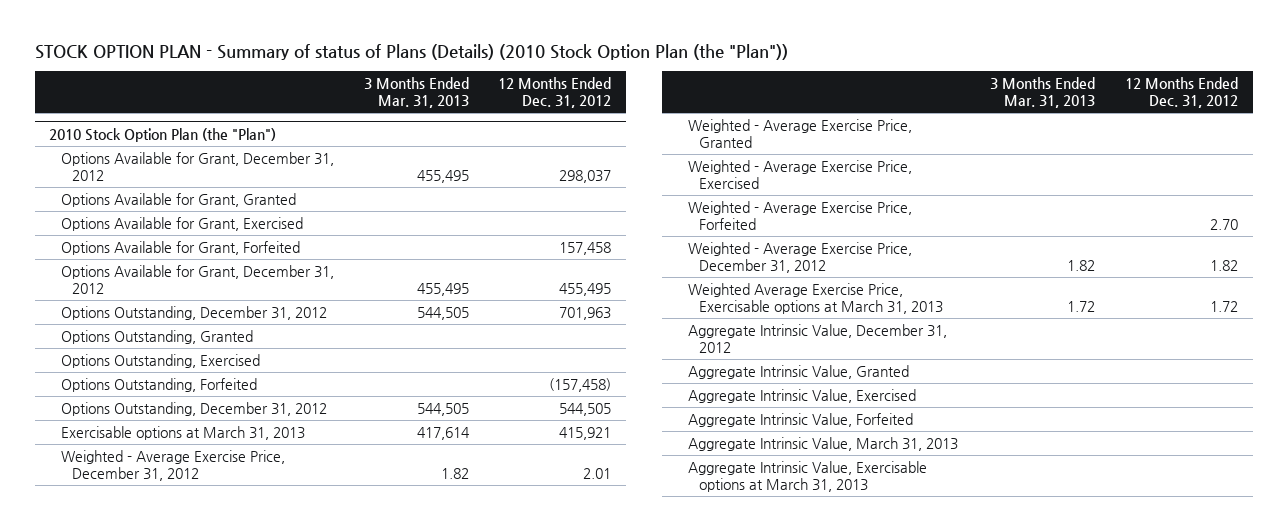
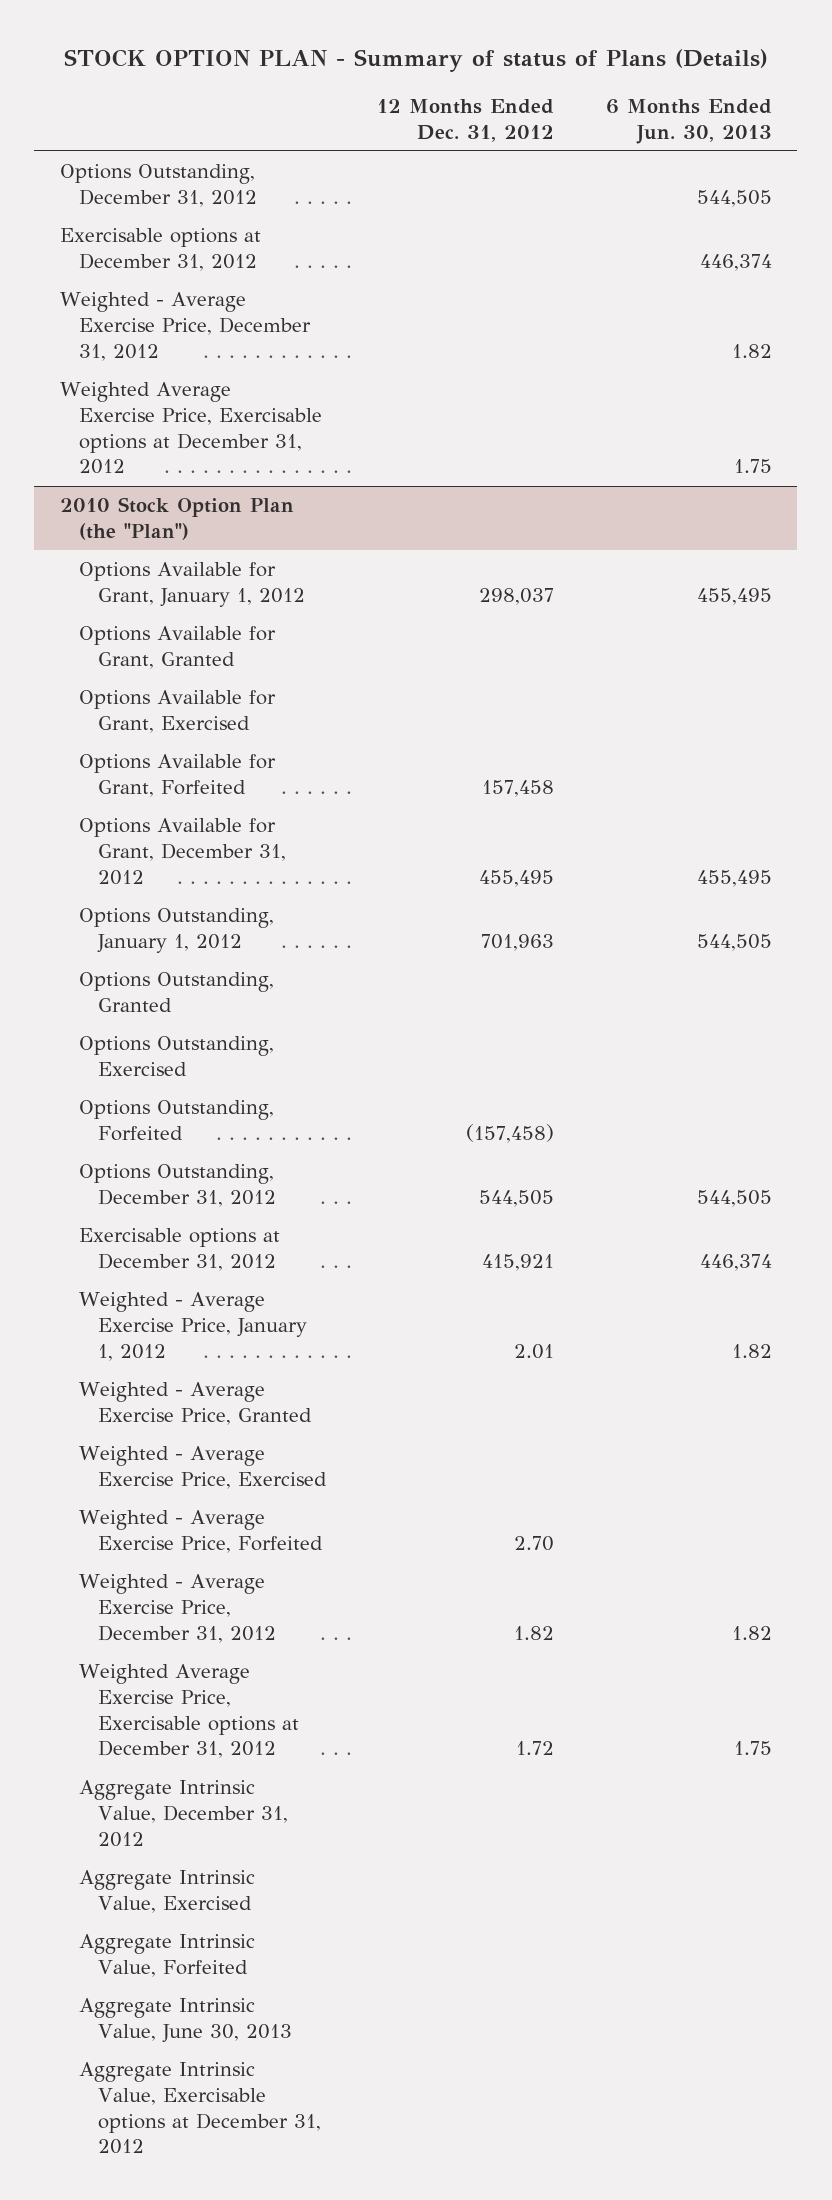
- STOCK OPTION PLAN - Summary of status of Plans (Details) (2010 Stock Option Plan (the "Plan"))
+ STOCK OPTION PLAN - Summary of status of Plans (Details)
- | 3 Months Ended Mar. 31, 2013 | 12 Months Ended Dec. 31, 2012
+ | 12 Months Ended Dec. 31, 2012 | 6 Months Ended Jun. 30, 2013
+ Options Outstanding, December 31, 2012 | | 544,505
+ Exercisable options at December 31, 2012 | | 446,374
+ Weighted - Average Exercise Price, December 31, 2012 | | 1.82
+ Weighted Average Exercise Price, Exercisable options at December 31, 2012 | | 1.75
@ 2010 Stock Option Plan (the "Plan")
- Options Available for Grant, December 31, 2012 | 455,495 | 298,037
+ Options Available for Grant, January 1, 2012 | 298,037 | 455,495
- Options Outstanding, December 31, 2012 | 544,505 | 701,963
+ Options Outstanding, January 1, 2012 | 701,963 | 544,505
- Exercisable options at March 31, 2013 | 417,614 | 415,921
- Weighted - Average Exercise Price, December 31, 2012 | 1.82 | 2.01
+ Exercisable options at December 31, 2012 | 415,921 | 446,374
+ Weighted - Average Exercise Price, January 1, 2012 | 2.01 | 1.82
- Weighted Average Exercise Price, Exercisable options at March 31, 2013 | 1.72 | 1.72
+ Weighted Average Exercise Price, Exercisable options at December 31, 2012 | 1.72 | 1.75
- Aggregate Intrinsic Value, Granted
- Aggregate Intrinsic Value, March 31, 2013
- Aggregate Intrinsic Value, Exercisable options at March 31, 2013
+ Aggregate Intrinsic Value, June 30, 2013
+ Aggregate Intrinsic Value, Exercisable options at December 31, 2012

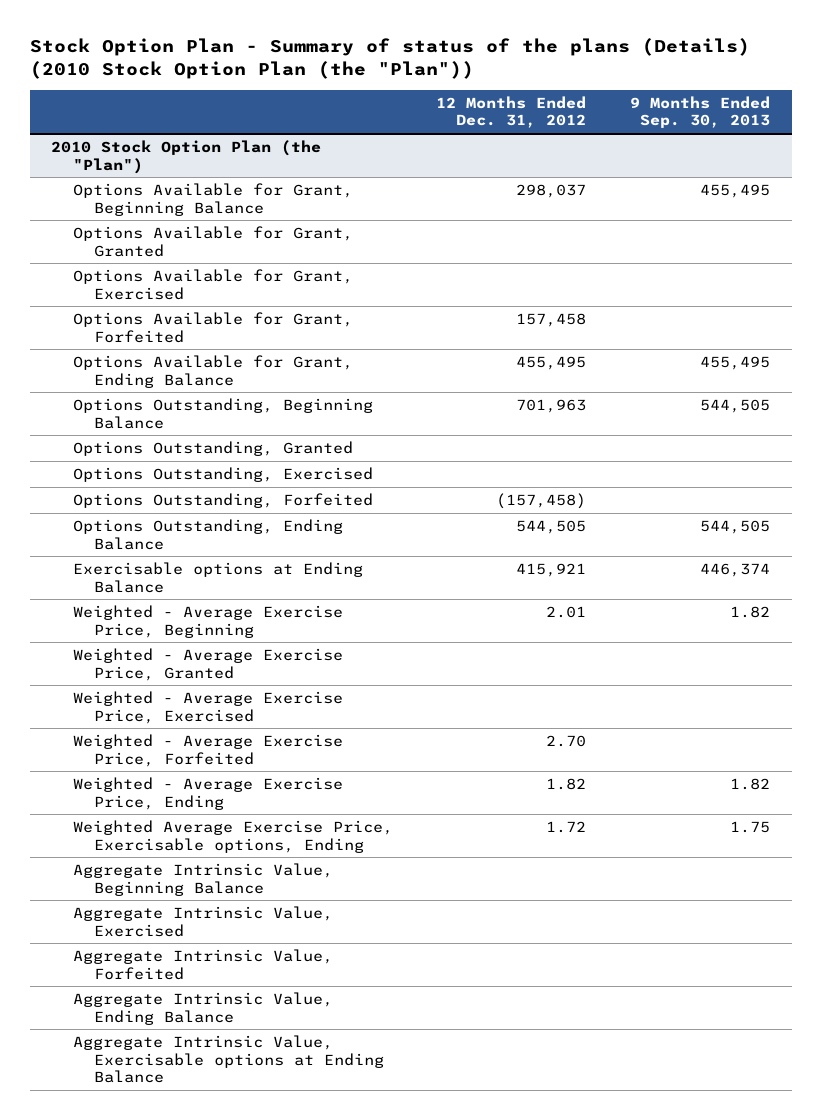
- STOCK OPTION PLAN - Summary of status of Plans (Details)
+ Stock Option Plan - Summary of status of the plans (Details) (2010 Stock Option Plan (the "Plan"))
- | 12 Months Ended Dec. 31, 2012 | 6 Months Ended Jun. 30, 2013
+ | 12 Months Ended Dec. 31, 2012 | 9 Months Ended Sep. 30, 2013
- Options Outstanding, December 31, 2012 | | 544,505
- Exercisable options at December 31, 2012 | | 446,374
- Weighted - Average Exercise Price, December 31, 2012 | | 1.82
- Weighted Average Exercise Price, Exercisable options at December 31, 2012 | | 1.75
@ 2010 Stock Option Plan (the "Plan")
- Options Available for Grant, January 1, 2012 | 298,037 | 455,495
+ Options Available for Grant, Beginning Balance | 298,037 | 455,495
- Options Available for Grant, December 31, 2012 | 455,495 | 455,495
- Options Outstanding, January 1, 2012 | 701,963 | 544,505
+ Options Available for Grant, Ending Balance | 455,495 | 455,495
+ Options Outstanding, Beginning Balance | 701,963 | 544,505
- Options Outstanding, December 31, 2012 | 544,505 | 544,505
- Exercisable options at December 31, 2012 | 415,921 | 446,374
- Weighted - Average Exercise Price, January 1, 2012 | 2.01 | 1.82
+ Options Outstanding, Ending Balance | 544,505 | 544,505
+ Exercisable options at Ending Balance | 415,921 | 446,374
+ Weighted - Average Exercise Price, Beginning | 2.01 | 1.82
- Weighted - Average Exercise Price, December 31, 2012 | 1.82 | 1.82
- Weighted Average Exercise Price, Exercisable options at December 31, 2012 | 1.72 | 1.75
- Aggregate Intrinsic Value, December 31, 2012
+ Weighted - Average Exercise Price, Ending | 1.82 | 1.82
+ Weighted Average Exercise Price, Exercisable options, Ending | 1.72 | 1.75
+ Aggregate Intrinsic Value, Beginning Balance
- Aggregate Intrinsic Value, June 30, 2013
- Aggregate Intrinsic Value, Exercisable options at December 31, 2012
+ Aggregate Intrinsic Value, Ending Balance
+ Aggregate Intrinsic Value, Exercisable options at Ending Balance

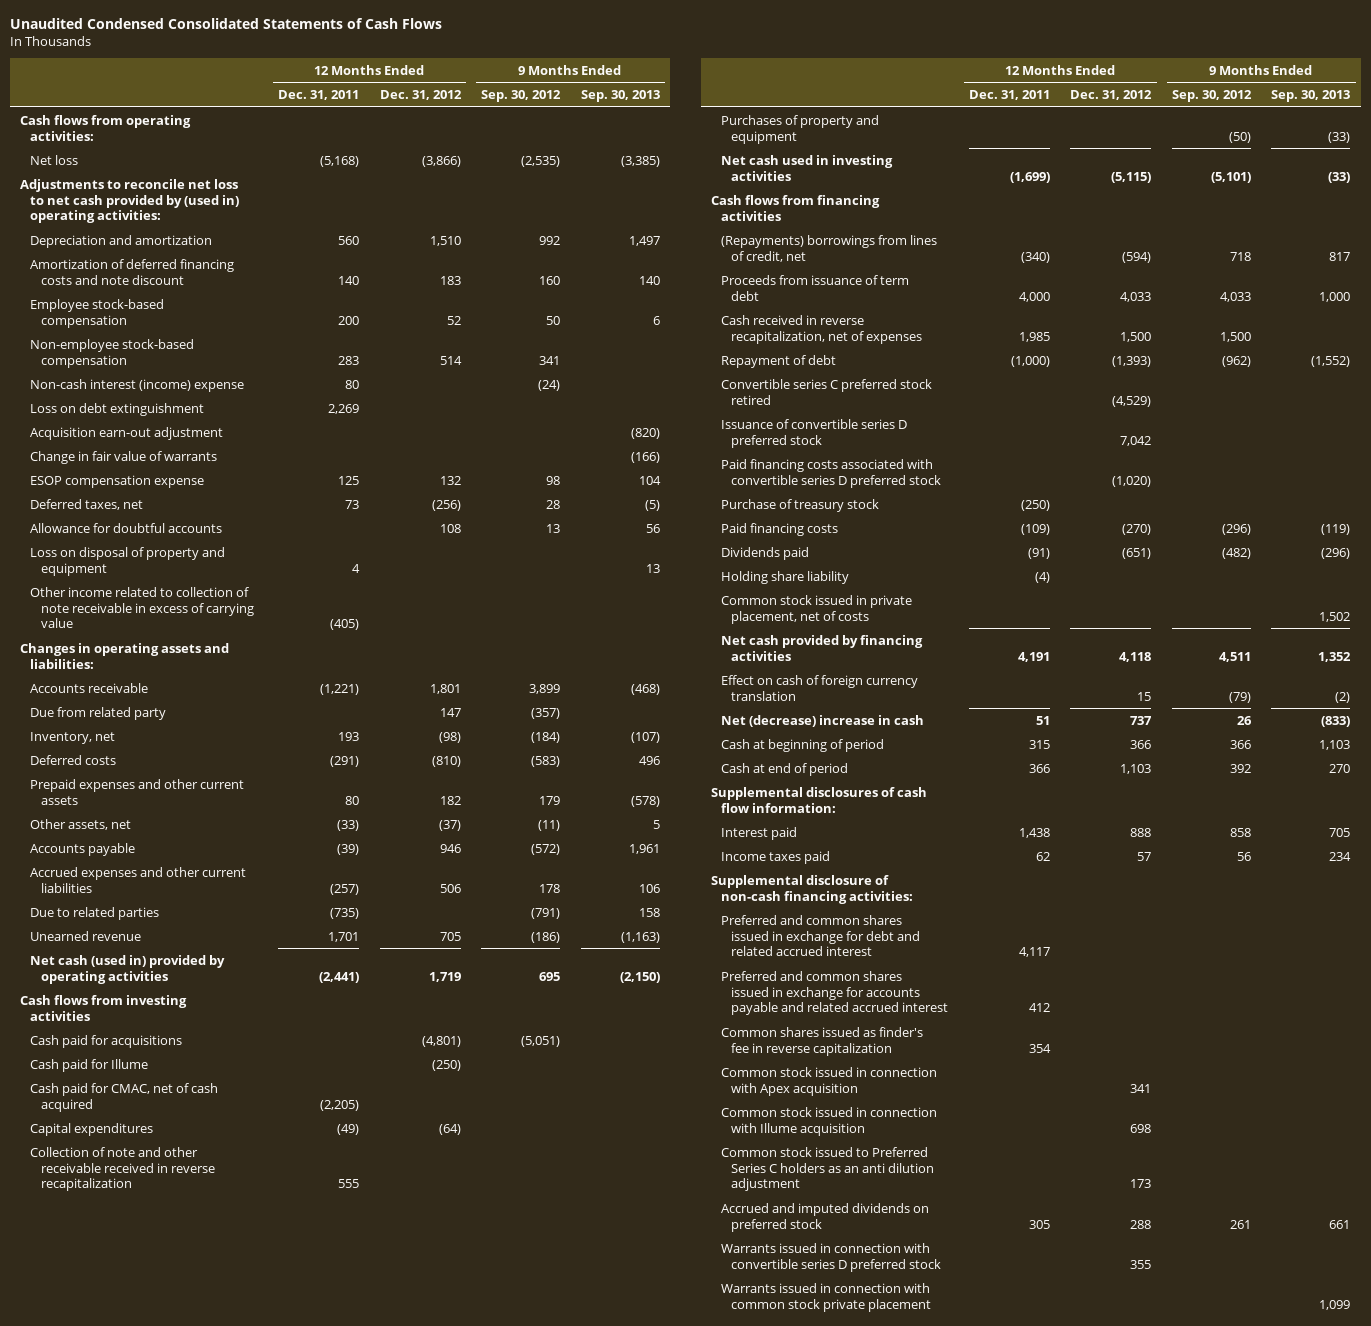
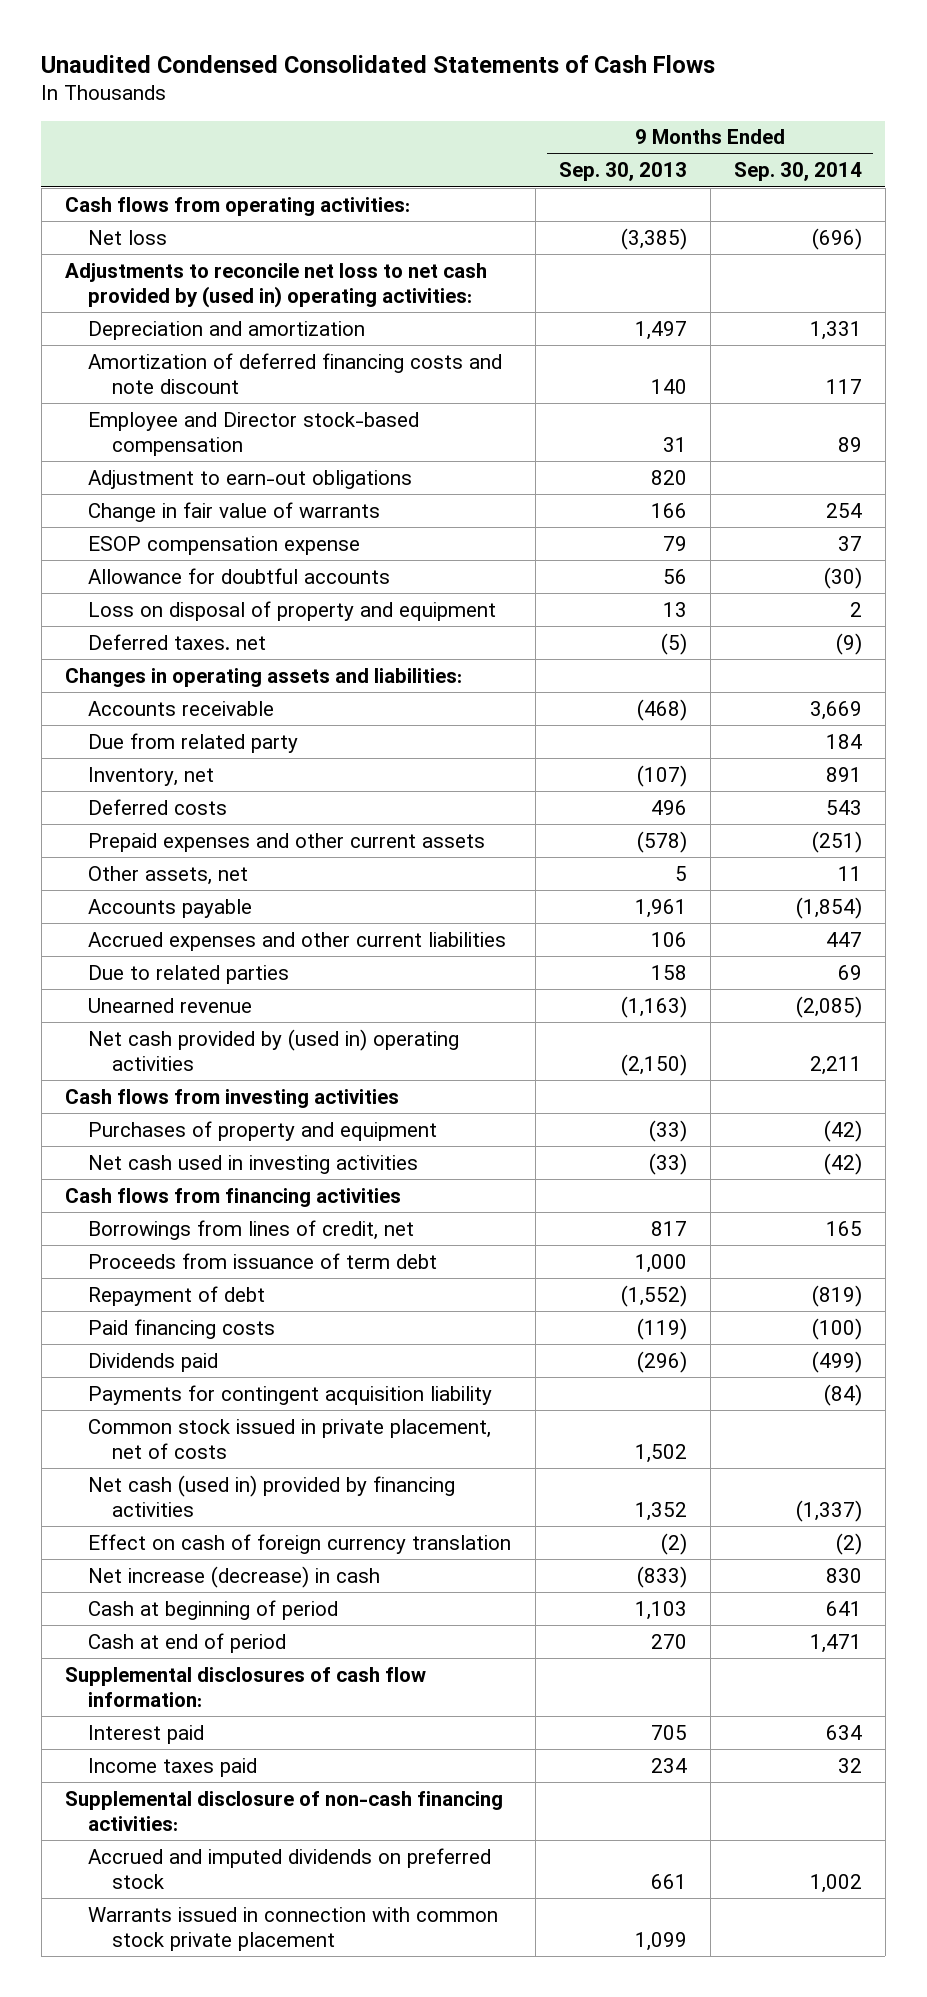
- | 12 Months Ended Dec. 31, 2011 | 12 Months Ended Dec. 31, 2012 | 9 Months Ended Sep. 30, 2012 | 9 Months Ended Sep. 30, 2013
+ | 9 Months Ended Sep. 30, 2013 | 9 Months Ended Sep. 30, 2014
- Employee stock-based compensation | 200 | 52 | 50 | 6
- Non-employee stock-based compensation | 283 | 514 | 341 |
- Non-cash interest (income) expense | 80 | | (24) |
- Loss on debt extinguishment | 2,269 | | |
- Acquisition earn-out adjustment | | | | (820)
- Change in fair value of warrants | | | | (166)
- ESOP compensation expense | 125 | 132 | 98 | 104
- Deferred taxes, net | 73 | (256) | 28 | (5)
+ Employee and Director stock-based compensation | 31 | 89
+ Adjustment to earn-out obligations | 820 |
+ Change in fair value of warrants | 166 | 254
+ ESOP compensation expense | 79 | 37
- Other income related to collection of note receivable in excess of carrying value | (405) | | |
+ Deferred taxes. net | (5) | (9)
- Net cash (used in) provided by operating activities | (2,441) | 1,719 | 695 | (2,150)
+ Net cash provided by (used in) operating activities | (2,150) | 2,211
- Cash paid for acquisitions | | (4,801) | (5,051) |
- Cash paid for Illume | | (250) | |
- Cash paid for CMAC, net of cash acquired | (2,205) | | |
- Capital expenditures | (49) | (64) | |
- Collection of note and other receivable received in reverse recapitalization | 555 | | |
- (Repayments) borrowings from lines of credit, net | (340) | (594) | 718 | 817
+ Borrowings from lines of credit, net | 817 | 165
- Cash received in reverse recapitalization, net of expenses | 1,985 | 1,500 | 1,500 |
- Convertible series C preferred stock retired | | (4,529) | |
- Issuance of convertible series D preferred stock | | 7,042 | |
- Paid financing costs associated with convertible series D preferred stock | | (1,020) | |
- Purchase of treasury stock | (250) | | |
- Holding share liability | (4) | | |
+ Payments for contingent acquisition liability | | (84)
- Net cash provided by financing activities | 4,191 | 4,118 | 4,511 | 1,352
+ Net cash (used in) provided by financing activities | 1,352 | (1,337)
- Net (decrease) increase in cash | 51 | 737 | 26 | (833)
+ Net increase (decrease) in cash | (833) | 830
- Preferred and common shares issued in exchange for debt and related accrued interest | 4,117 | | |
- Preferred and common shares issued in exchange for accounts payable and related accrued interest | 412 | | |
- Common shares issued as finder's fee in reverse capitalization | 354 | | |
- Common stock issued in connection with Apex acquisition | | 341 | |
- Common stock issued in connection with Illume acquisition | | 698 | |
- Common stock issued to Preferred Series C holders as an anti dilution adjustment | | 173 | |
- Warrants issued in connection with convertible series D preferred stock | | 355 | |

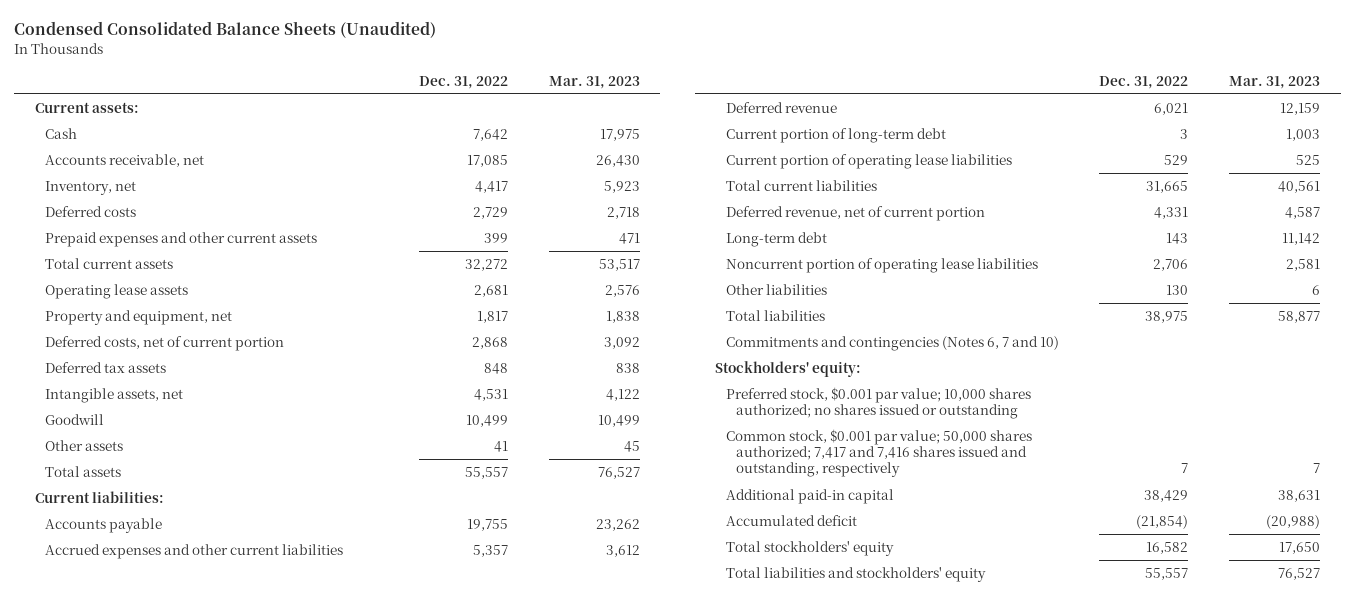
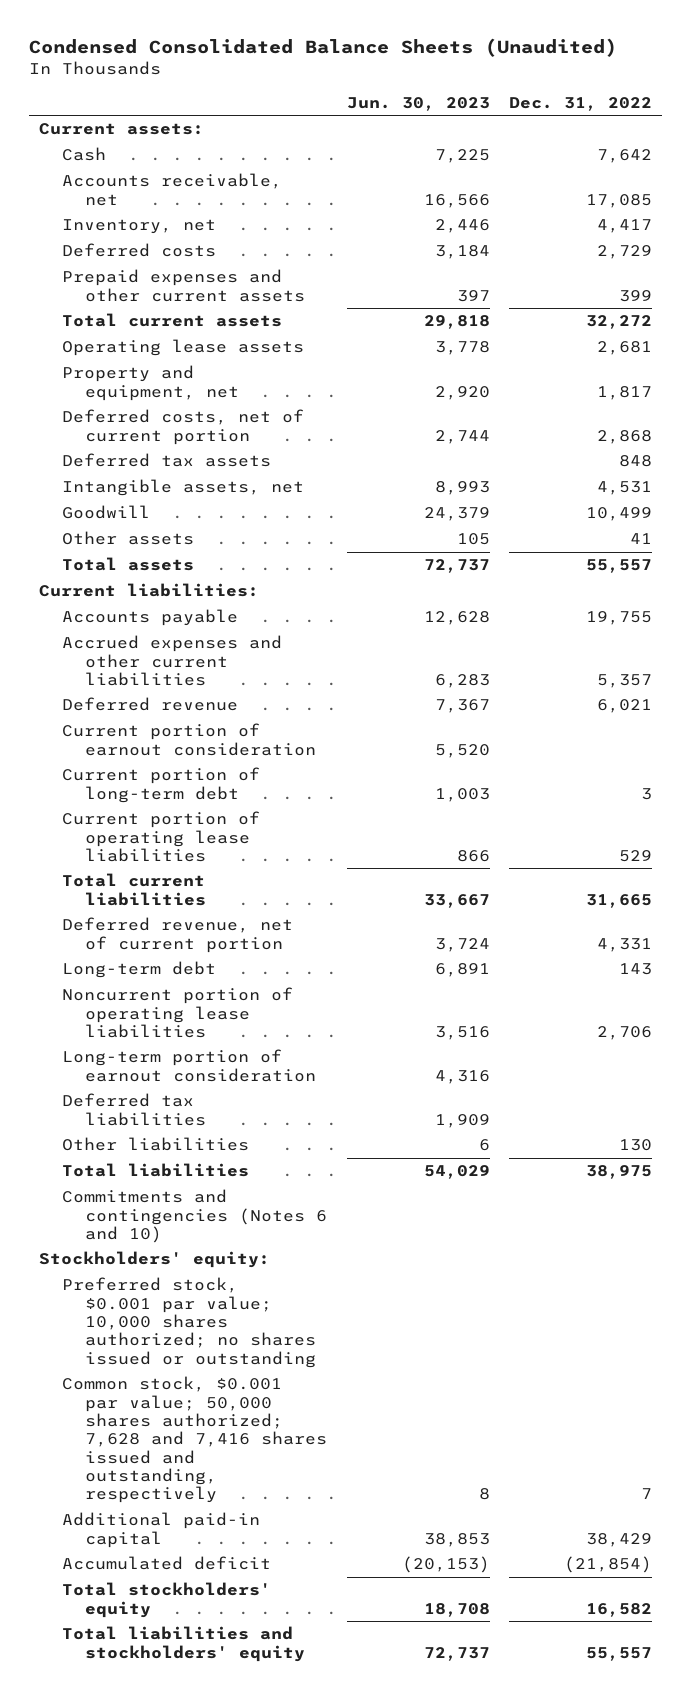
- | Dec. 31, 2022 | Mar. 31, 2023
+ | Jun. 30, 2023 | Dec. 31, 2022
+ Current portion of earnout consideration | 5,520 |
+ Long-term portion of earnout consideration | 4,316 |
+ Deferred tax liabilities | 1,909 |
- Commitments and contingencies (Notes 6, 7 and 10)
+ Commitments and contingencies (Notes 6 and 10)
- Common stock, $0.001 par value; 50,000 shares authorized; 7,417 and 7,416 shares issued and outstanding, respectively | 7 | 7
+ Common stock, $0.001 par value; 50,000 shares authorized; 7,628 and 7,416 shares issued and outstanding, respectively | 8 | 7

